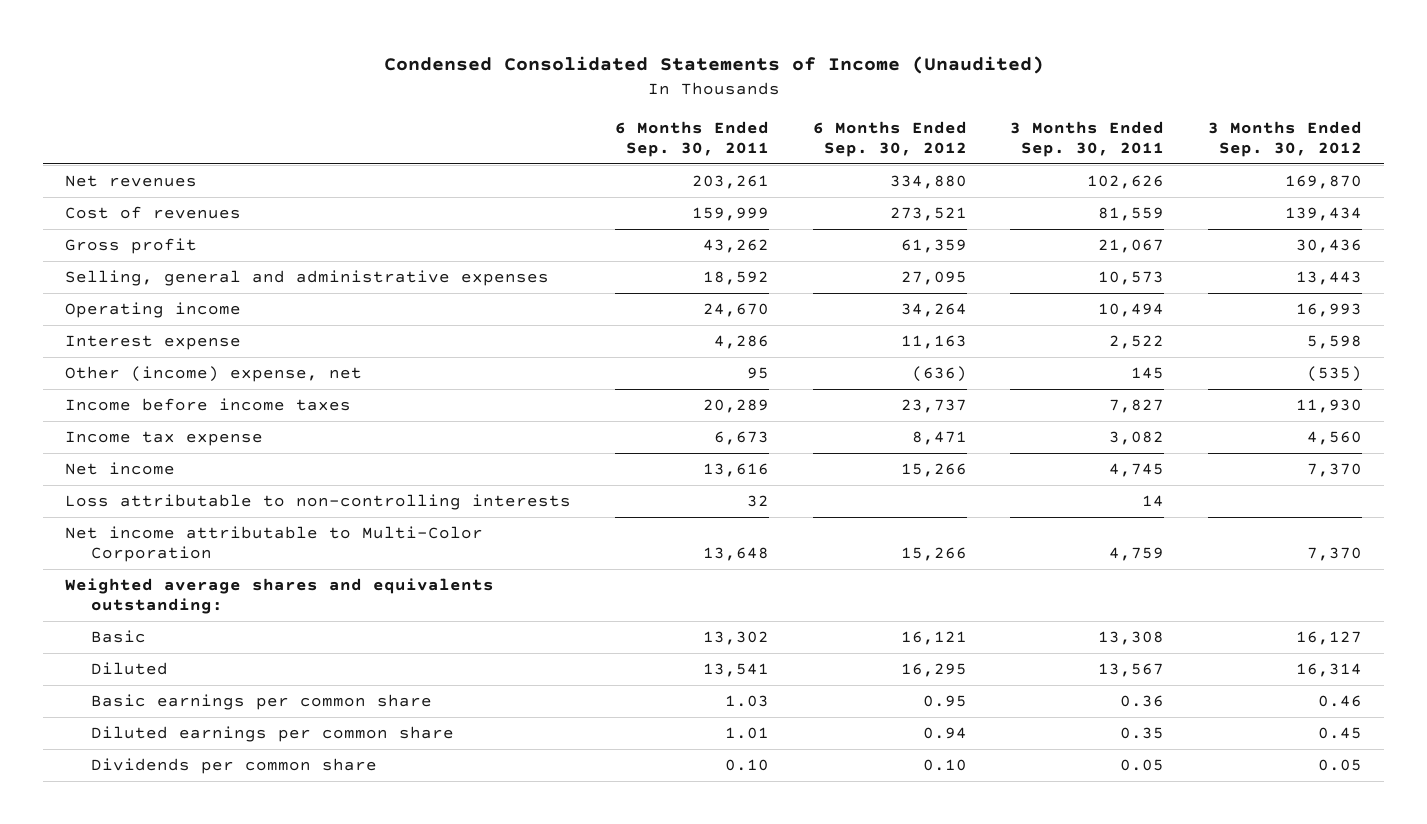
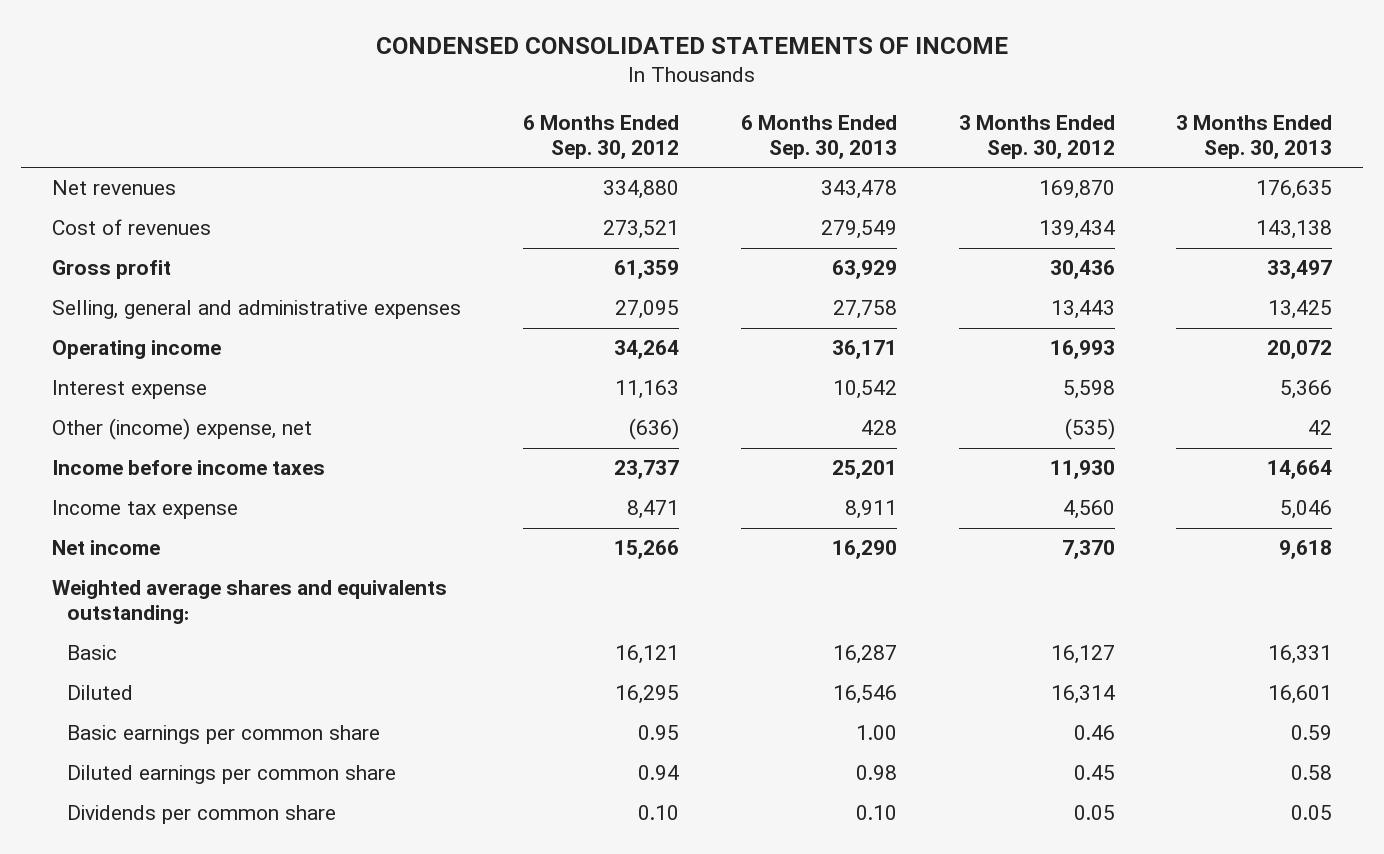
- Condensed Consolidated Statements of Income (Unaudited)
+ CONDENSED CONSOLIDATED STATEMENTS OF INCOME
- | 6 Months Ended Sep. 30, 2011 | 6 Months Ended Sep. 30, 2012 | 3 Months Ended Sep. 30, 2011 | 3 Months Ended Sep. 30, 2012
+ | 6 Months Ended Sep. 30, 2012 | 6 Months Ended Sep. 30, 2013 | 3 Months Ended Sep. 30, 2012 | 3 Months Ended Sep. 30, 2013
- Loss attributable to non-controlling interests | 32 | | 14 |
- Net income attributable to Multi-Color Corporation | 13,648 | 15,266 | 4,759 | 7,370

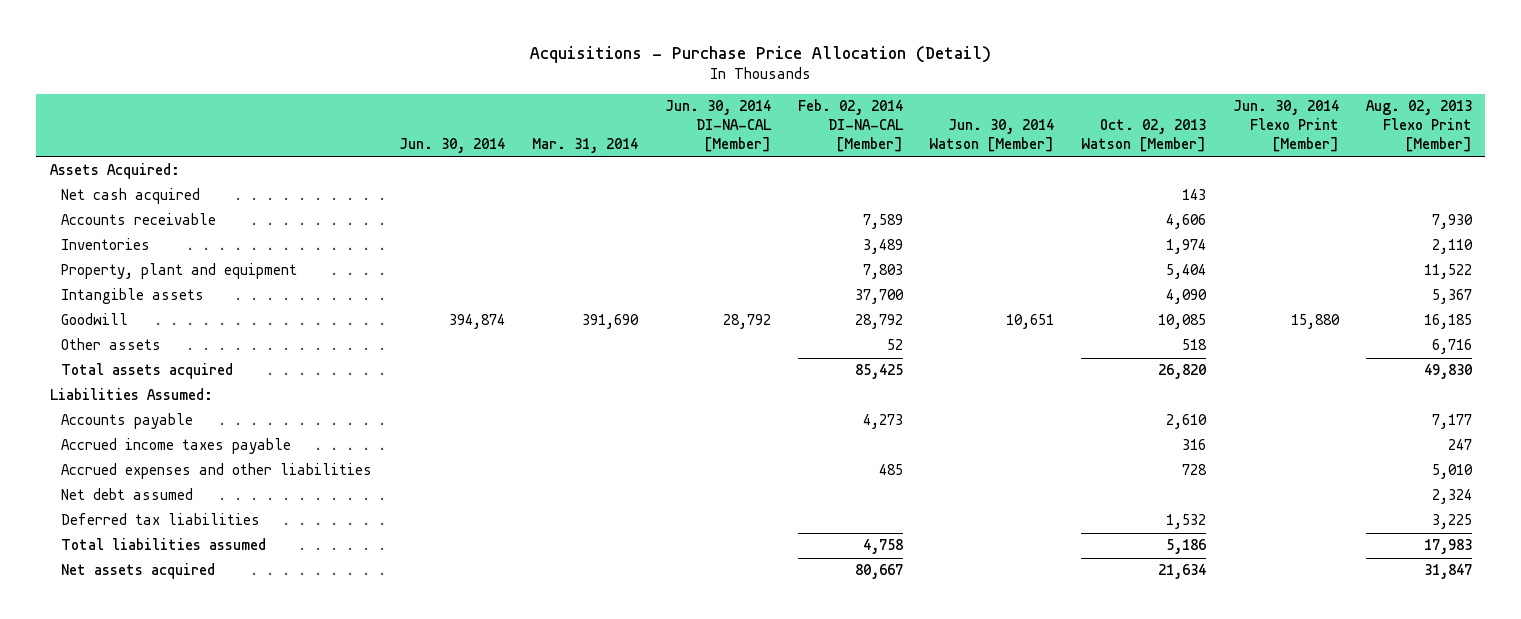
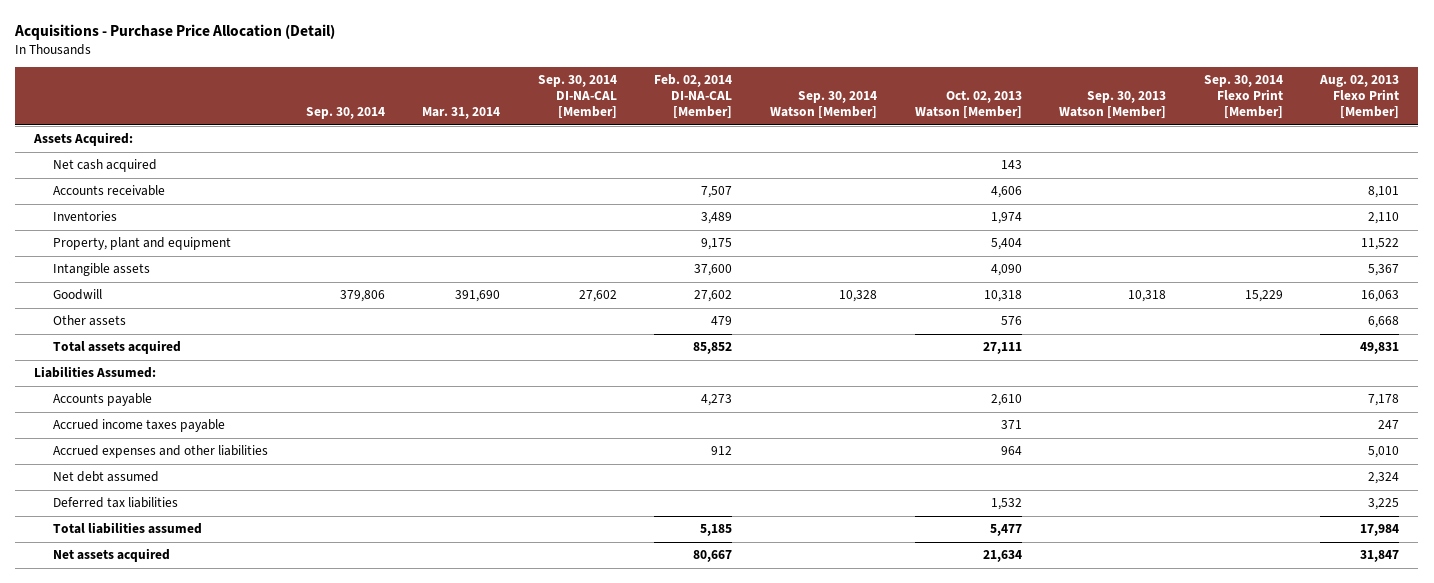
- | Jun. 30, 2014 | Mar. 31, 2014 | Jun. 30, 2014 DI-NA-CAL [Member] | Feb. 02, 2014 DI-NA-CAL [Member] | Jun. 30, 2014 Watson [Member] | Oct. 02, 2013 Watson [Member] | Jun. 30, 2014 Flexo Print [Member] | Aug. 02, 2013 Flexo Print [Member]
+ | Sep. 30, 2014 | Mar. 31, 2014 | Sep. 30, 2014 DI-NA-CAL [Member] | Feb. 02, 2014 DI-NA-CAL [Member] | Sep. 30, 2014 Watson [Member] | Oct. 02, 2013 Watson [Member] | Sep. 30, 2013 Watson [Member] | Sep. 30, 2014 Flexo Print [Member] | Aug. 02, 2013 Flexo Print [Member]
- Accounts receivable | | | | 7,589 | | 4,606 | | 7,930
+ Accounts receivable | | | | 7,507 | | 4,606 | | | 8,101
- Property, plant and equipment | | | | 7,803 | | 5,404 | | 11,522
- Intangible assets | | | | 37,700 | | 4,090 | | 5,367
- Goodwill | 394,874 | 391,690 | 28,792 | 28,792 | 10,651 | 10,085 | 15,880 | 16,185
- Other assets | | | | 52 | | 518 | | 6,716
- Total assets acquired | | | | 85,425 | | 26,820 | | 49,830
+ Property, plant and equipment | | | | 9,175 | | 5,404 | | | 11,522
+ Intangible assets | | | | 37,600 | | 4,090 | | | 5,367
+ Goodwill | 379,806 | 391,690 | 27,602 | 27,602 | 10,328 | 10,318 | 10,318 | 15,229 | 16,063
+ Other assets | | | | 479 | | 576 | | | 6,668
+ Total assets acquired | | | | 85,852 | | 27,111 | | | 49,831
- Accounts payable | | | | 4,273 | | 2,610 | | 7,177
- Accrued income taxes payable | | | | | | 316 | | 247
- Accrued expenses and other liabilities | | | | 485 | | 728 | | 5,010
+ Accounts payable | | | | 4,273 | | 2,610 | | | 7,178
+ Accrued income taxes payable | | | | | | 371 | | | 247
+ Accrued expenses and other liabilities | | | | 912 | | 964 | | | 5,010
- Total liabilities assumed | | | | 4,758 | | 5,186 | | 17,983
+ Total liabilities assumed | | | | 5,185 | | 5,477 | | | 17,984

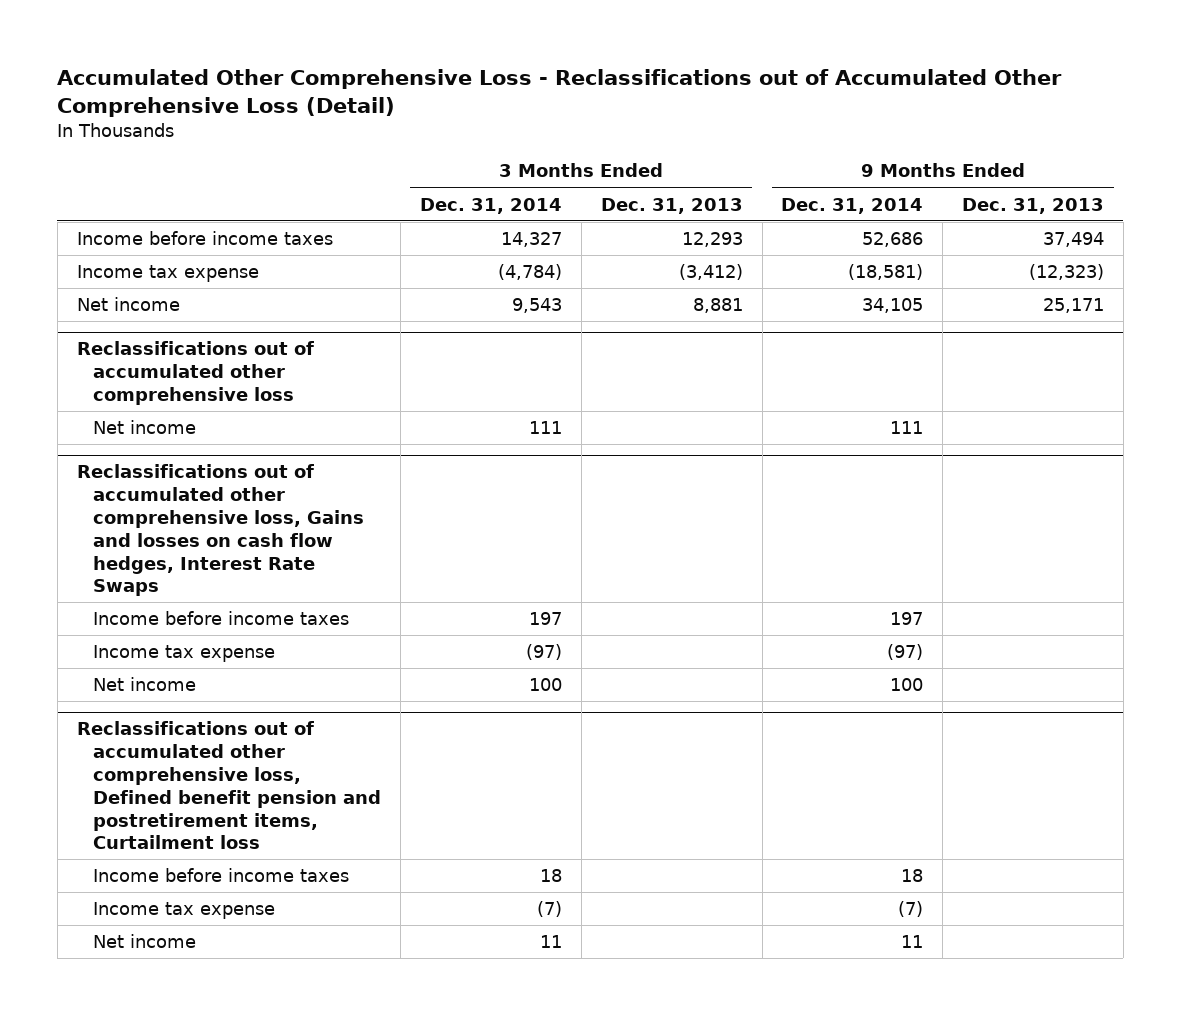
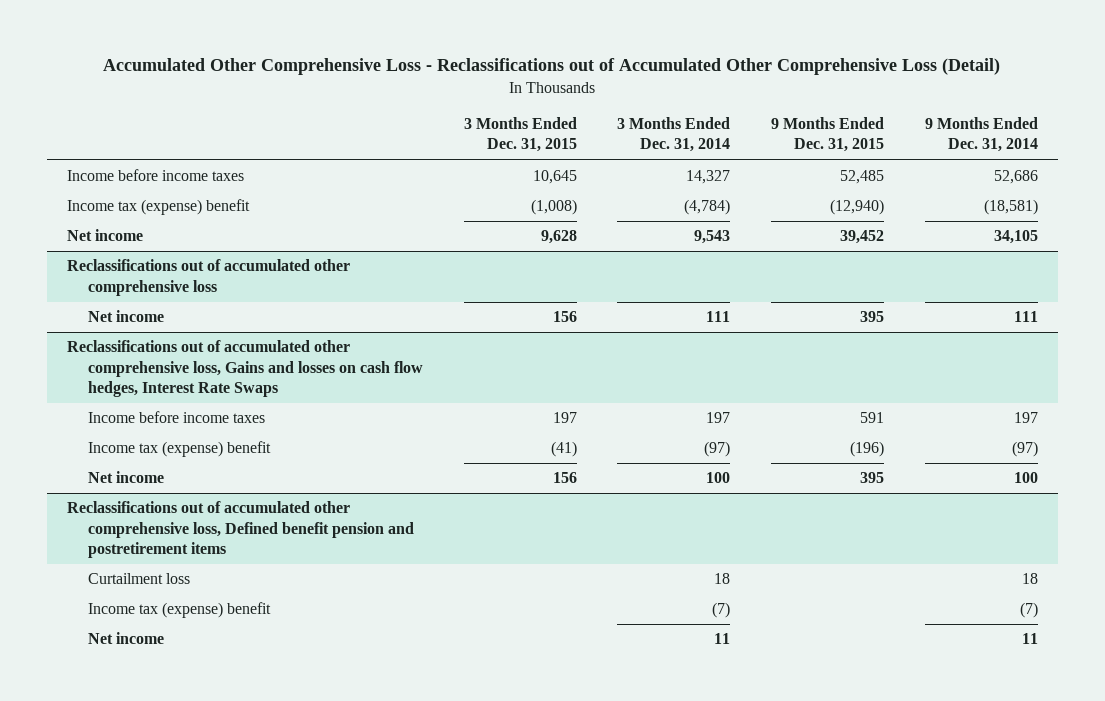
- | 3 Months Ended Dec. 31, 2014 | 3 Months Ended Dec. 31, 2013 | 9 Months Ended Dec. 31, 2014 | 9 Months Ended Dec. 31, 2013
+ | 3 Months Ended Dec. 31, 2015 | 3 Months Ended Dec. 31, 2014 | 9 Months Ended Dec. 31, 2015 | 9 Months Ended Dec. 31, 2014
- Income tax expense | (4,784) | (3,412) | (18,581) | (12,323)
+ Income tax (expense) benefit | (1,008) | (4,784) | (12,940) | (18,581)
@ Reclassifications out of accumulated other comprehensive loss, Gains and losses on cash flow hedges, Interest Rate Swaps
- Income tax expense | (97) | | (97) |
+ Income tax (expense) benefit | (41) | (97) | (196) | (97)
- Reclassifications out of accumulated other comprehensive loss, Defined benefit pension and postretirement items, Curtailment loss
- Income before income taxes | 18 | | 18 |
- Income tax expense | (7) | | (7) |
+ Reclassifications out of accumulated other comprehensive loss, Defined benefit pension and postretirement items
+ Curtailment loss | | 18 | | 18
+ Income tax (expense) benefit | | (7) | | (7)

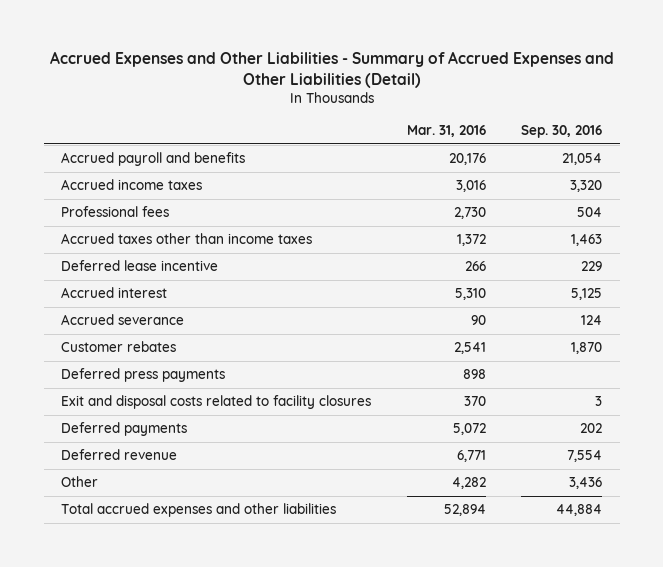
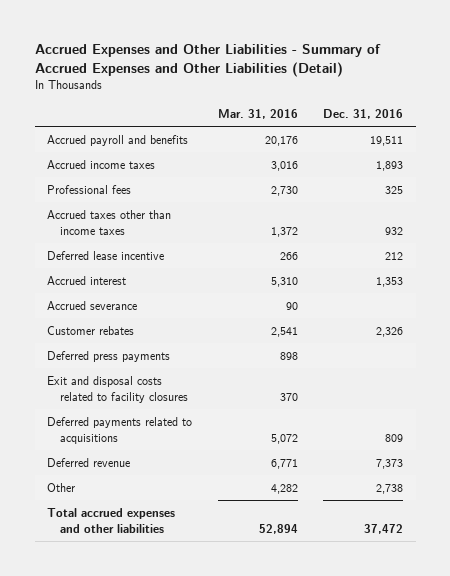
- | Mar. 31, 2016 | Sep. 30, 2016
+ | Mar. 31, 2016 | Dec. 31, 2016
- Deferred payments | 5,072 | 202
+ Deferred payments related to acquisitions | 5,072 | 809

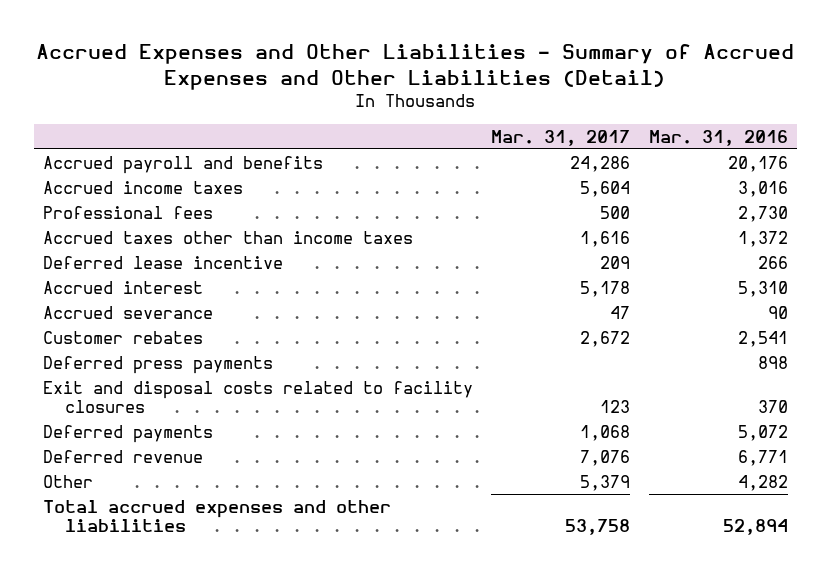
- | Mar. 31, 2016 | Dec. 31, 2016
+ | Mar. 31, 2017 | Mar. 31, 2016
- Deferred payments related to acquisitions | 5,072 | 809
+ Deferred payments | 1,068 | 5,072

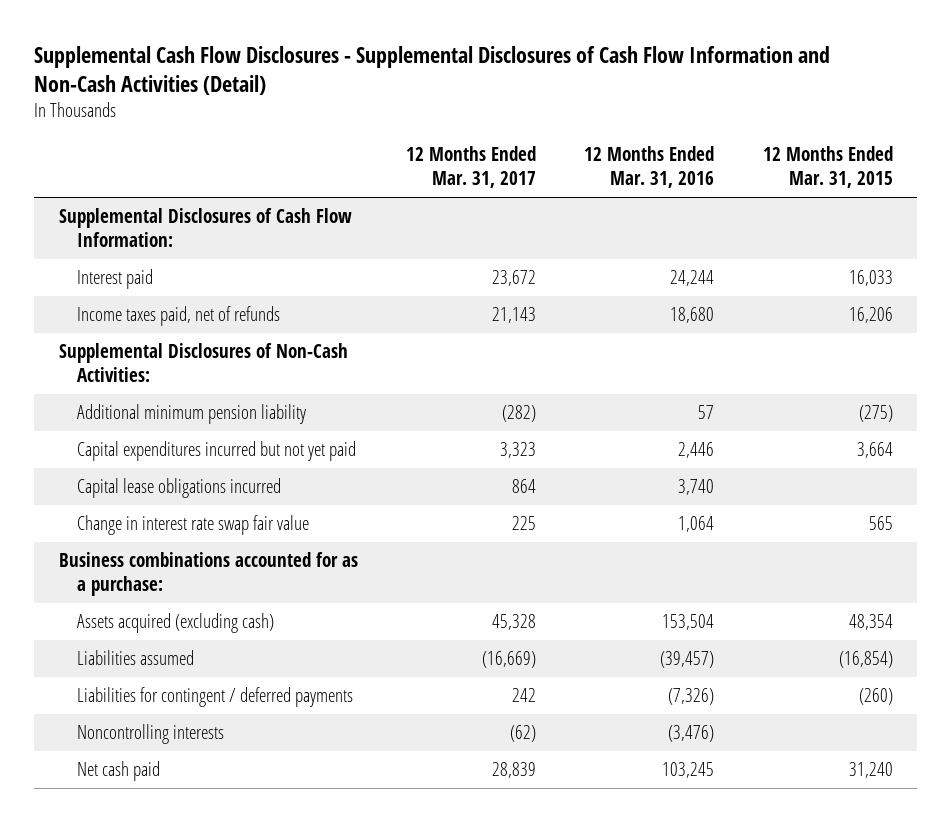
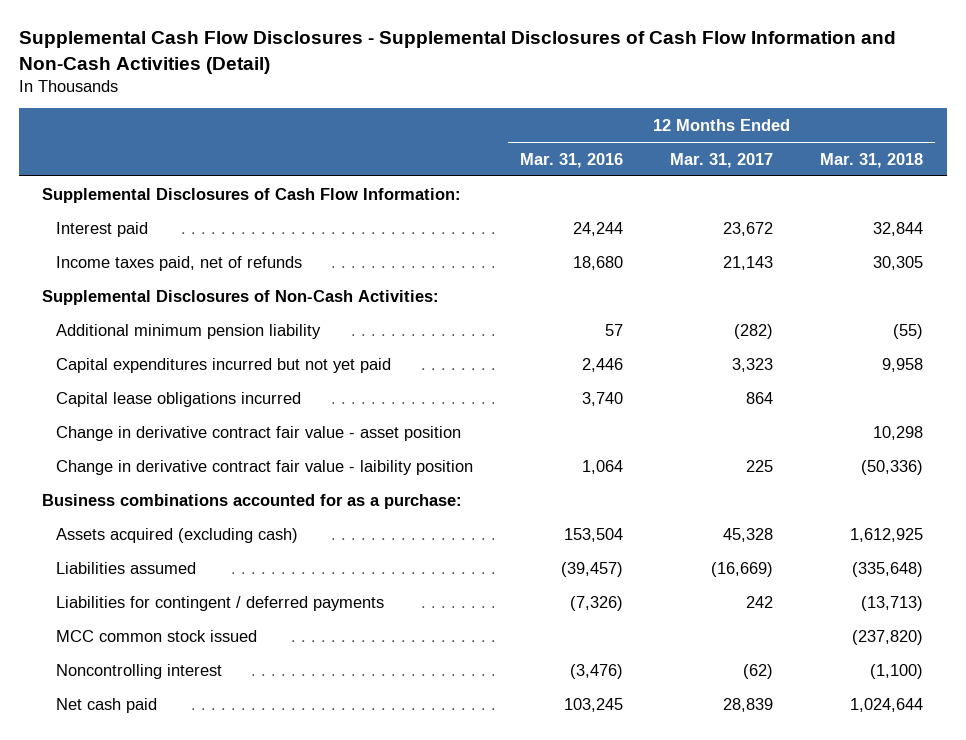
- | 12 Months Ended Mar. 31, 2017 | 12 Months Ended Mar. 31, 2016 | 12 Months Ended Mar. 31, 2015
+ | 12 Months Ended Mar. 31, 2016 | 12 Months Ended Mar. 31, 2017 | 12 Months Ended Mar. 31, 2018
- Change in interest rate swap fair value | 225 | 1,064 | 565
+ Change in derivative contract fair value - asset position | | | 10,298
+ Change in derivative contract fair value - laibility position | 1,064 | 225 | (50,336)
- Noncontrolling interests | (62) | (3,476) |
+ MCC common stock issued | | | (237,820)
+ Noncontrolling interest | (3,476) | (62) | (1,100)

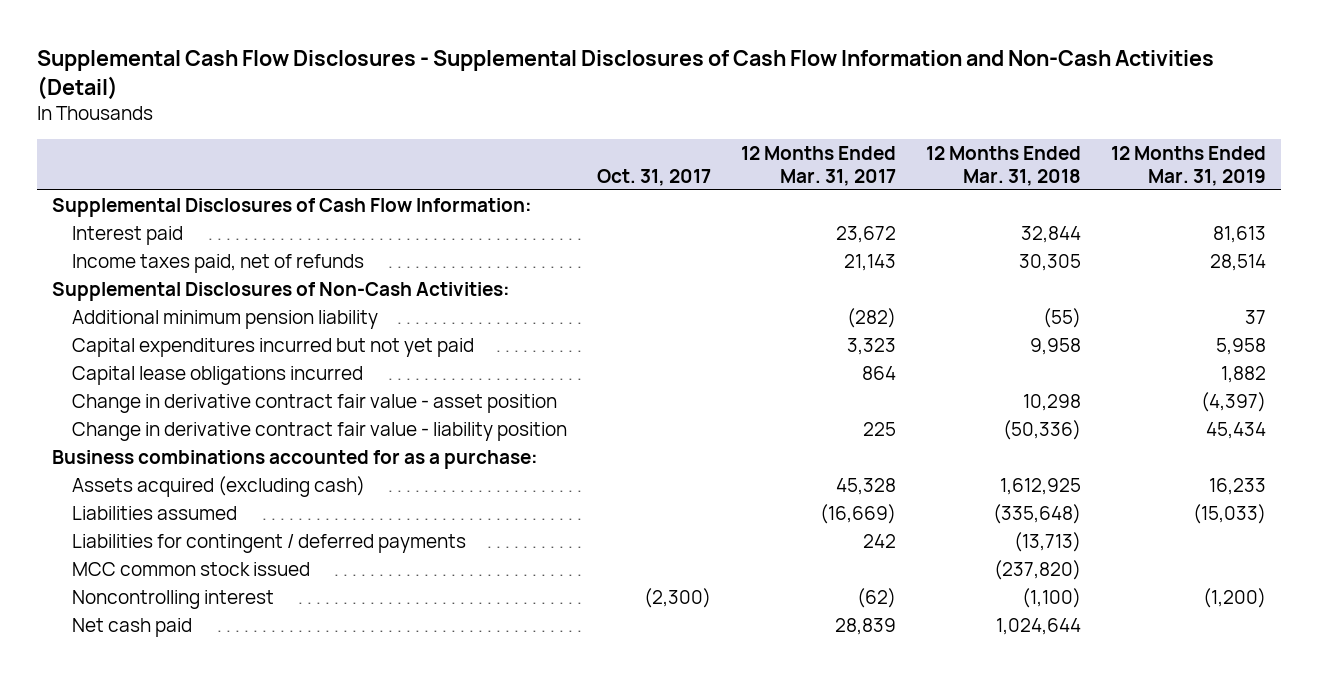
- | 12 Months Ended Mar. 31, 2016 | 12 Months Ended Mar. 31, 2017 | 12 Months Ended Mar. 31, 2018
+ | Oct. 31, 2017 | 12 Months Ended Mar. 31, 2017 | 12 Months Ended Mar. 31, 2018 | 12 Months Ended Mar. 31, 2019
- Change in derivative contract fair value - laibility position | 1,064 | 225 | (50,336)
+ Change in derivative contract fair value - liability position | | 225 | (50,336) | 45,434

